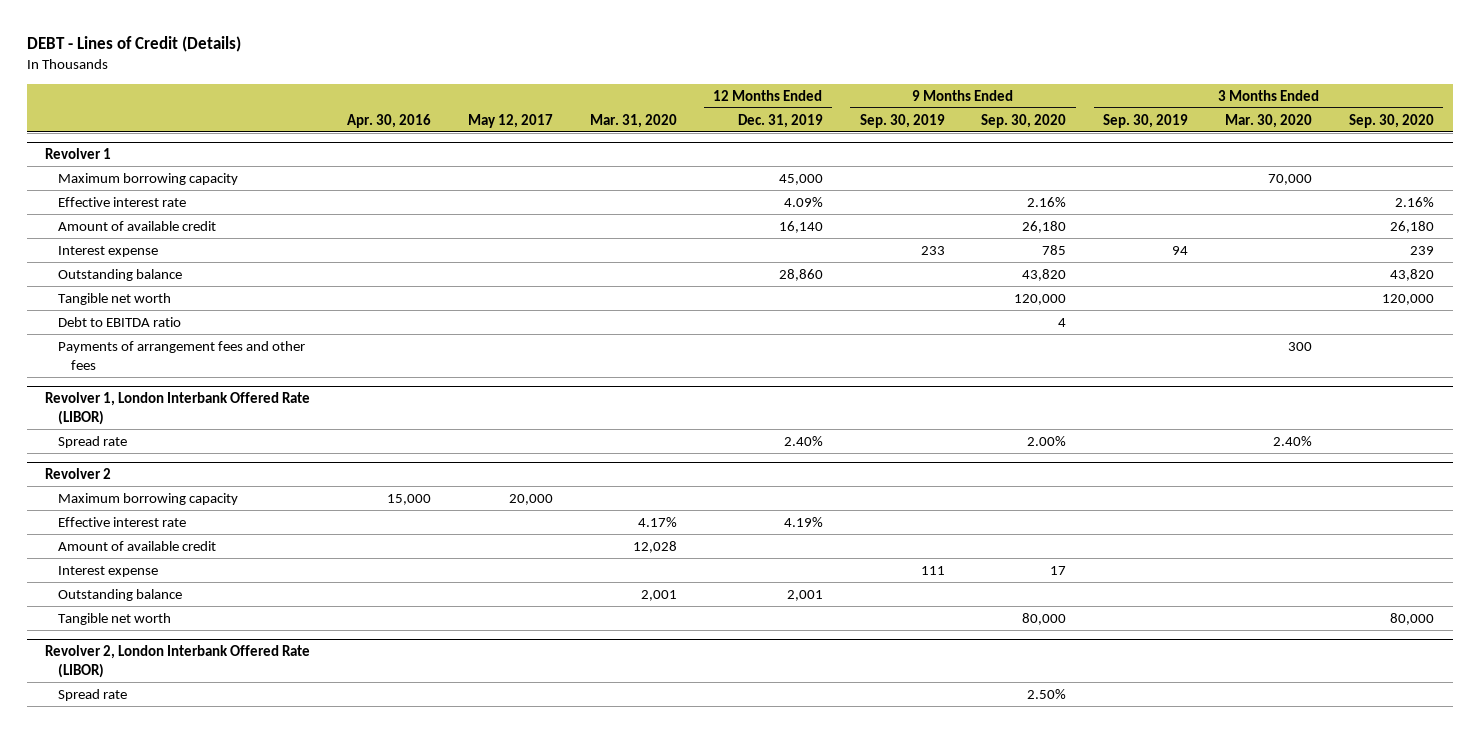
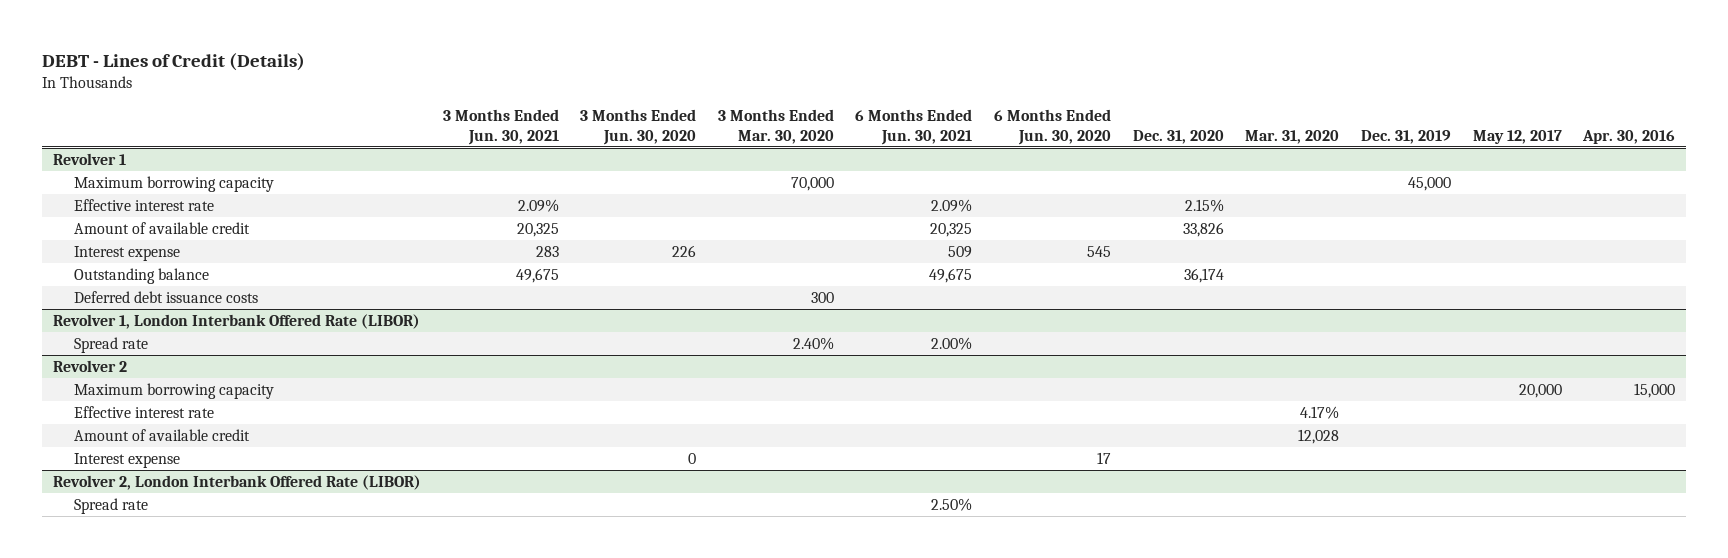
- | Apr. 30, 2016 | May 12, 2017 | Mar. 31, 2020 | 12 Months Ended Dec. 31, 2019 | 9 Months Ended Sep. 30, 2019 | 9 Months Ended Sep. 30, 2020 | 3 Months Ended Sep. 30, 2019 | 3 Months Ended Mar. 30, 2020 | 3 Months Ended Sep. 30, 2020
+ | 3 Months Ended Jun. 30, 2021 | 3 Months Ended Jun. 30, 2020 | 3 Months Ended Mar. 30, 2020 | 6 Months Ended Jun. 30, 2021 | 6 Months Ended Jun. 30, 2020 | Dec. 31, 2020 | Mar. 31, 2020 | Dec. 31, 2019 | May 12, 2017 | Apr. 30, 2016
@ Revolver 1
- Tangible net worth | | | | | | 120,000 | | | 120,000
- Debt to EBITDA ratio | | | | | | 4 | | |
- Payments of arrangement fees and other fees | | | | | | | | 300 |
+ Deferred debt issuance costs | | | 300 | | | | | | |
@ Revolver 2
- Outstanding balance | | | 2,001 | 2,001 | | | | |
- Tangible net worth | | | | | | 80,000 | | | 80,000

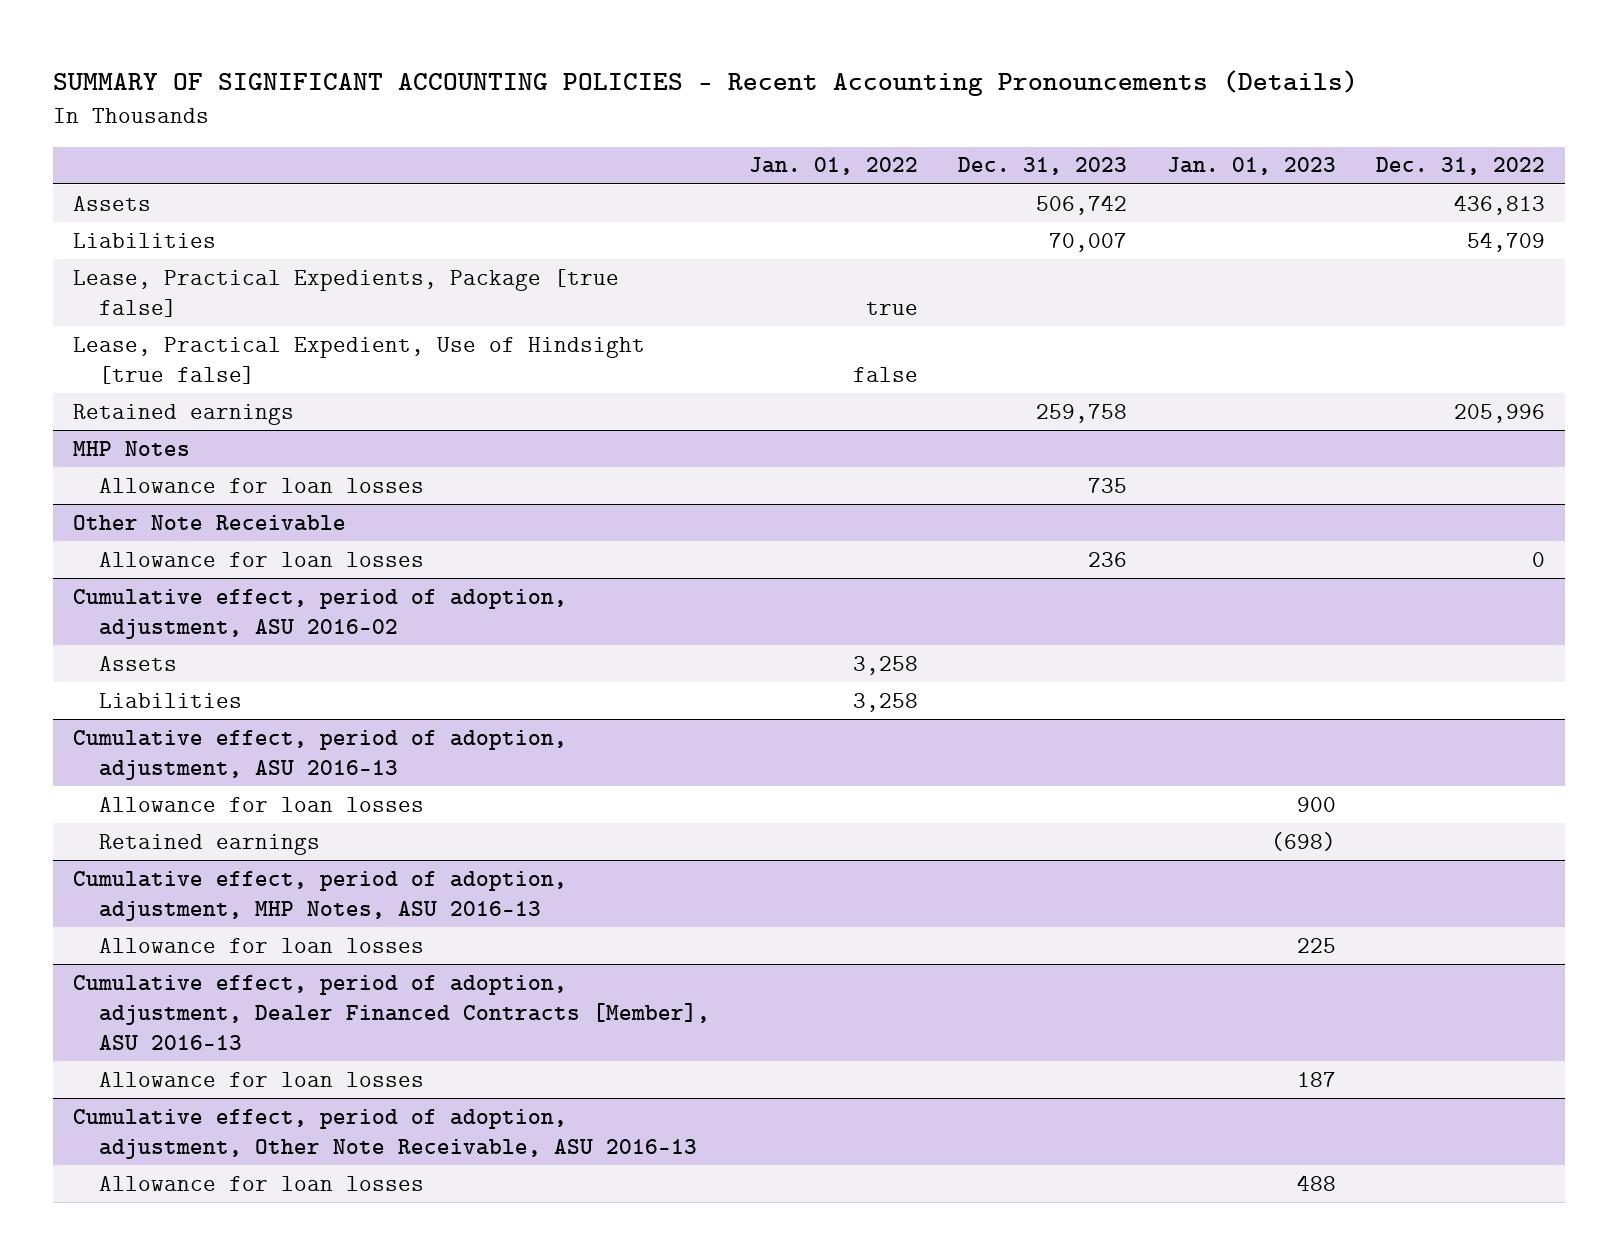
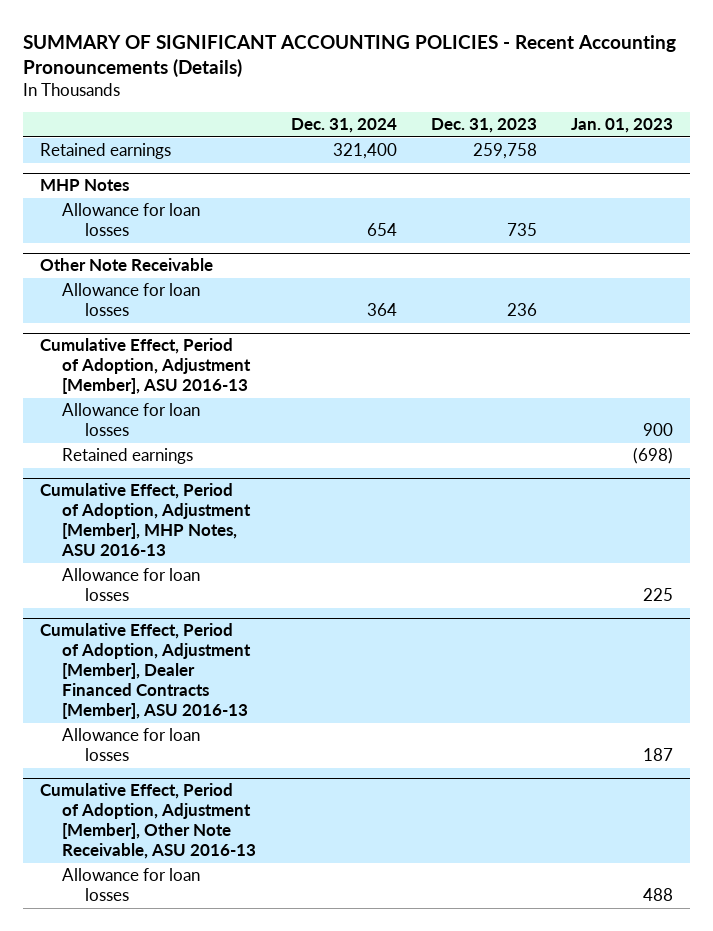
- | Jan. 01, 2022 | Dec. 31, 2023 | Jan. 01, 2023 | Dec. 31, 2022
+ | Dec. 31, 2024 | Dec. 31, 2023 | Jan. 01, 2023
- Assets | | 506,742 | | 436,813
- Liabilities | | 70,007 | | 54,709
- Lease, Practical Expedients, Package [true false] | true | | |
- Lease, Practical Expedient, Use of Hindsight [true false] | false | | |
- Cumulative effect, period of adoption, adjustment, ASU 2016-02
- Assets | 3,258 | | |
- Liabilities | 3,258 | | |
- Cumulative effect, period of adoption, adjustment, ASU 2016-13
+ Cumulative Effect, Period of Adoption, Adjustment [Member], ASU 2016-13
- Cumulative effect, period of adoption, adjustment, MHP Notes, ASU 2016-13
+ Cumulative Effect, Period of Adoption, Adjustment [Member], MHP Notes, ASU 2016-13
- Cumulative effect, period of adoption, adjustment, Dealer Financed Contracts [Member], ASU 2016-13
+ Cumulative Effect, Period of Adoption, Adjustment [Member], Dealer Financed Contracts [Member], ASU 2016-13
- Cumulative effect, period of adoption, adjustment, Other Note Receivable, ASU 2016-13
+ Cumulative Effect, Period of Adoption, Adjustment [Member], Other Note Receivable, ASU 2016-13

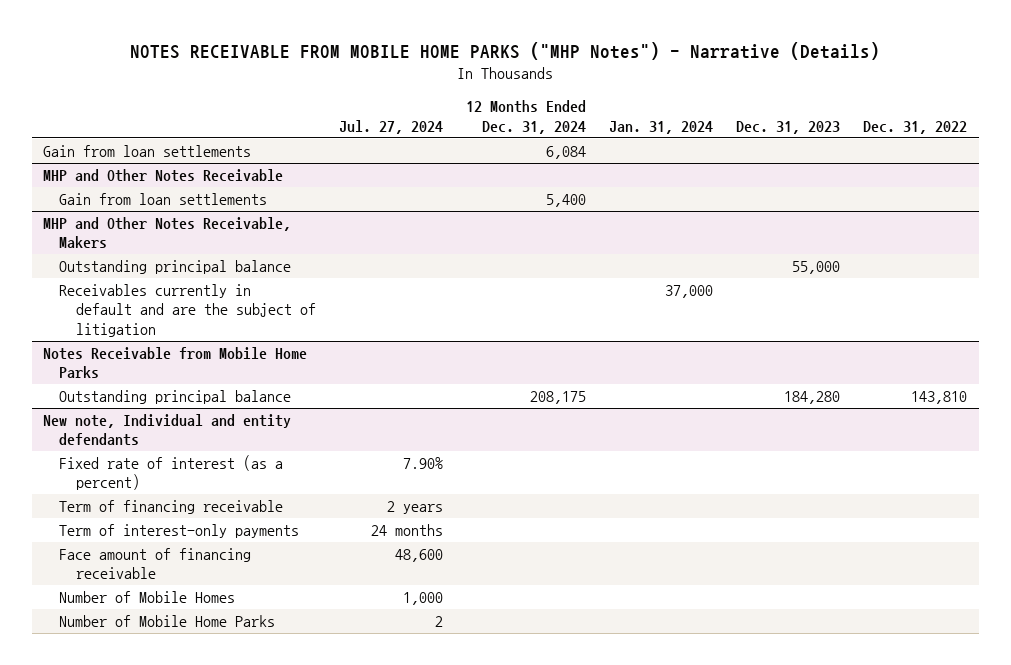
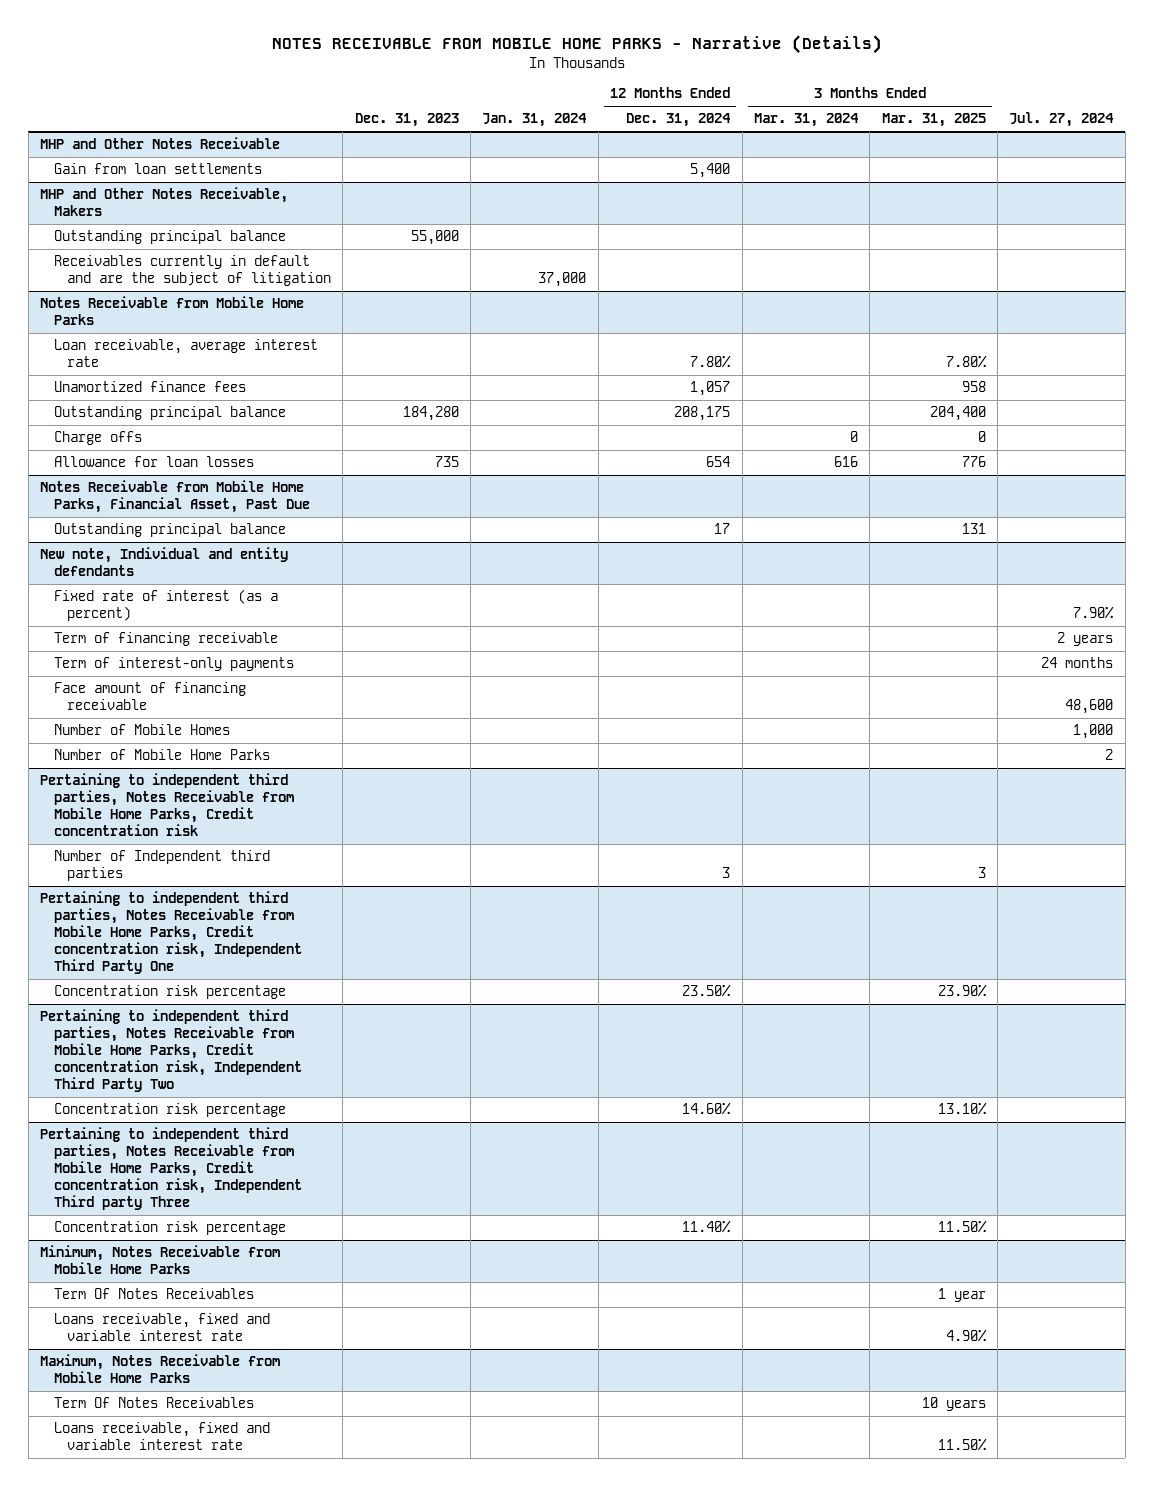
- NOTES RECEIVABLE FROM MOBILE HOME PARKS ("MHP Notes") - Narrative (Details)
+ NOTES RECEIVABLE FROM MOBILE HOME PARKS - Narrative (Details)
- | Jul. 27, 2024 | 12 Months Ended Dec. 31, 2024 | Jan. 31, 2024 | Dec. 31, 2023 | Dec. 31, 2022
+ | Dec. 31, 2023 | Jan. 31, 2024 | 12 Months Ended Dec. 31, 2024 | 3 Months Ended Mar. 31, 2024 | 3 Months Ended Mar. 31, 2025 | Jul. 27, 2024
- Gain from loan settlements | | 6,084 | | |
@ Notes Receivable from Mobile Home Parks
+ Loan receivable, average interest rate | | | 7.80% | | 7.80% |
+ Unamortized finance fees | | | 1,057 | | 958 |
+ Charge offs | | | | 0 | 0 |
+ Allowance for loan losses | 735 | | 654 | 616 | 776 |
+ Notes Receivable from Mobile Home Parks, Financial Asset, Past Due
+ Outstanding principal balance | | | 17 | | 131 |
+ Pertaining to independent third parties, Notes Receivable from Mobile Home Parks, Credit concentration risk
+ Number of Independent third parties | | | 3 | | 3 |
+ Pertaining to independent third parties, Notes Receivable from Mobile Home Parks, Credit concentration risk, Independent Third Party One
+ Concentration risk percentage | | | 23.50% | | 23.90% |
+ Pertaining to independent third parties, Notes Receivable from Mobile Home Parks, Credit concentration risk, Independent Third Party Two
+ Concentration risk percentage | | | 14.60% | | 13.10% |
+ Pertaining to independent third parties, Notes Receivable from Mobile Home Parks, Credit concentration risk, Independent Third party Three
+ Concentration risk percentage | | | 11.40% | | 11.50% |
+ Minimum, Notes Receivable from Mobile Home Parks
+ Term Of Notes Receivables | | | | | 1 year |
+ Loans receivable, fixed and variable interest rate | | | | | 4.90% |
+ Maximum, Notes Receivable from Mobile Home Parks
+ Term Of Notes Receivables | | | | | 10 years |
+ Loans receivable, fixed and variable interest rate | | | | | 11.50% |

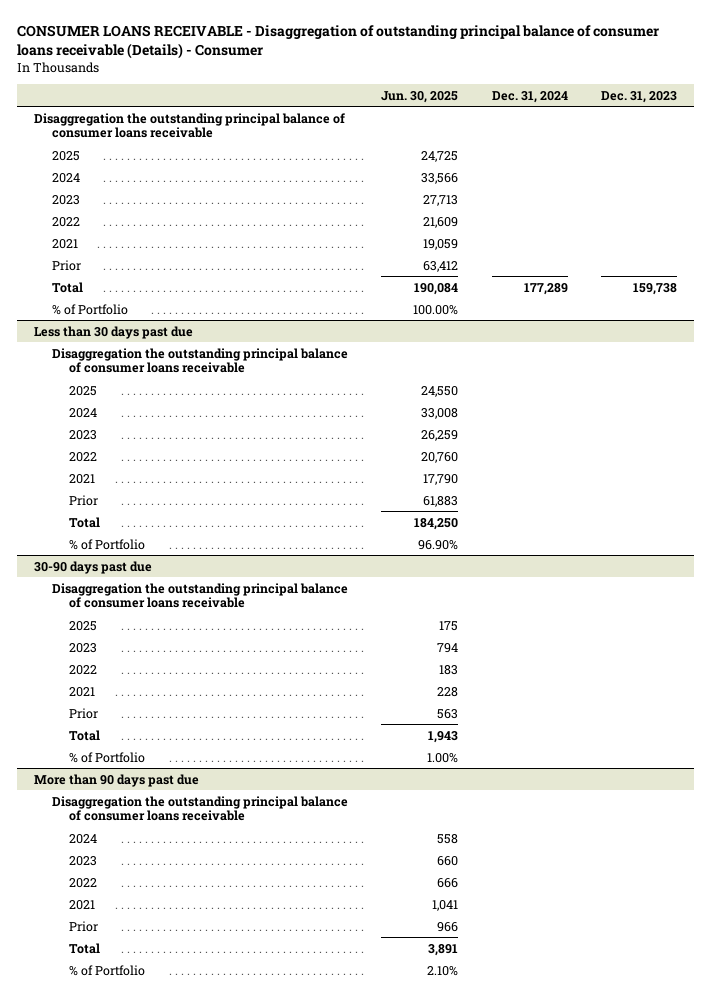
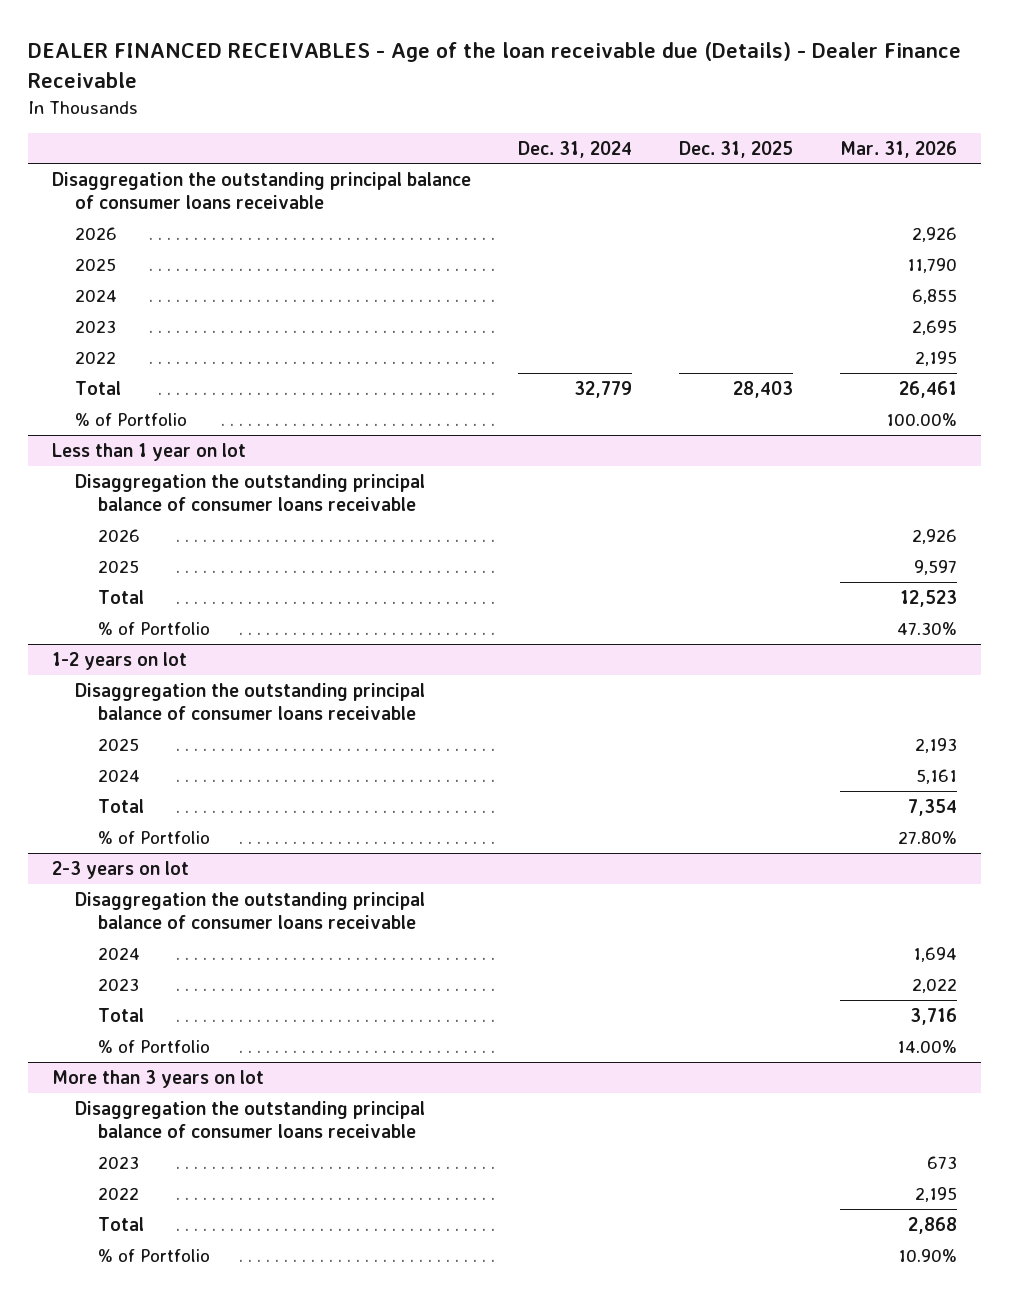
- CONSUMER LOANS RECEIVABLE - Disaggregation of outstanding principal balance of consumer loans receivable (Details) - Consumer
+ DEALER FINANCED RECEIVABLES - Age of the loan receivable due (Details) - Dealer Finance Receivable
- | Jun. 30, 2025 | Dec. 31, 2024 | Dec. 31, 2023
+ | Dec. 31, 2024 | Dec. 31, 2025 | Mar. 31, 2026
+ 2026 | | | 2,926
- 2021 | 19,059 | |
- Prior | 63,412 | |
- Total | 190,084 | 177,289 | 159,738
+ Total | 32,779 | 28,403 | 26,461
- Less than 30 days past due
- Disaggregation the outstanding principal balance of consumer loans receivable
- 2025 | 24,550 | |
- 2024 | 33,008 | |
- 2023 | 26,259 | |
- 2022 | 20,760 | |
- 2021 | 17,790 | |
- Prior | 61,883 | |
- Total | 184,250 | |
- % of Portfolio | 96.90% | |
- 30-90 days past due
- Disaggregation the outstanding principal balance of consumer loans receivable
- 2025 | 175 | |
- 2023 | 794 | |
- 2022 | 183 | |
- 2021 | 228 | |
- Prior | 563 | |
- Total | 1,943 | |
- % of Portfolio | 1.00% | |
- More than 90 days past due
- Disaggregation the outstanding principal balance of consumer loans receivable
- 2024 | 558 | |
- 2023 | 660 | |
- 2022 | 666 | |
- 2021 | 1,041 | |
- Prior | 966 | |
- Total | 3,891 | |
- % of Portfolio | 2.10% | |
+ Less than 1 year on lot
+ Disaggregation the outstanding principal balance of consumer loans receivable
+ 2026 | | | 2,926
+ 2025 | | | 9,597
+ Total | | | 12,523
+ % of Portfolio | | | 47.30%
+ 1-2 years on lot
+ Disaggregation the outstanding principal balance of consumer loans receivable
+ 2025 | | | 2,193
+ 2024 | | | 5,161
+ Total | | | 7,354
+ % of Portfolio | | | 27.80%
+ 2-3 years on lot
+ Disaggregation the outstanding principal balance of consumer loans receivable
+ 2024 | | | 1,694
+ 2023 | | | 2,022
+ Total | | | 3,716
+ % of Portfolio | | | 14.00%
+ More than 3 years on lot
+ Disaggregation the outstanding principal balance of consumer loans receivable
+ 2023 | | | 673
+ 2022 | | | 2,195
+ Total | | | 2,868
+ % of Portfolio | | | 10.90%

